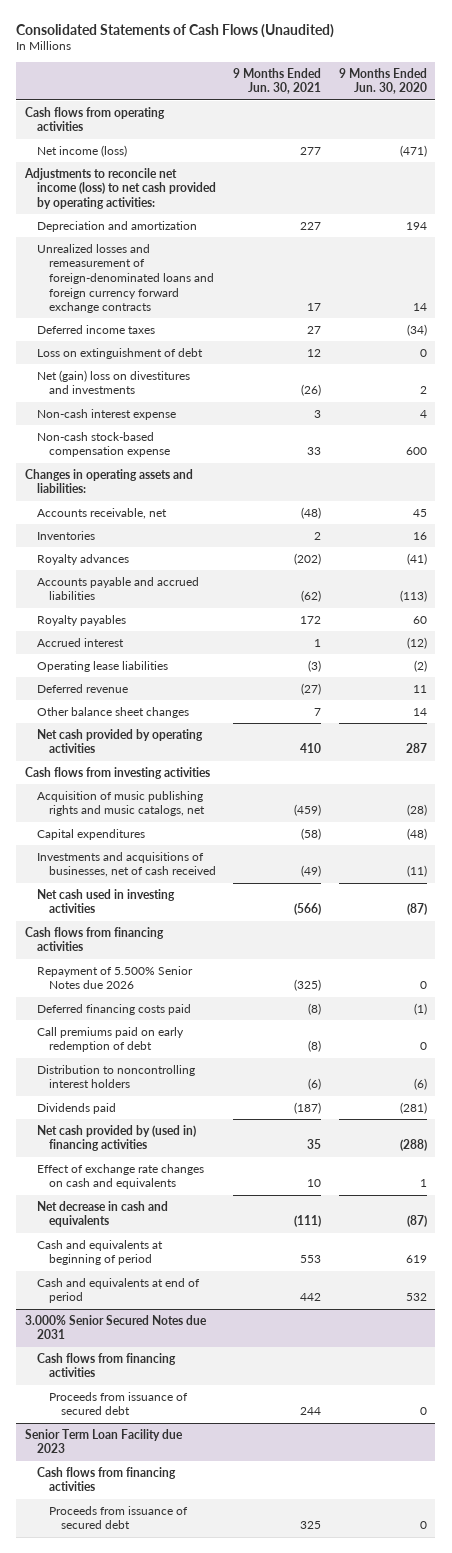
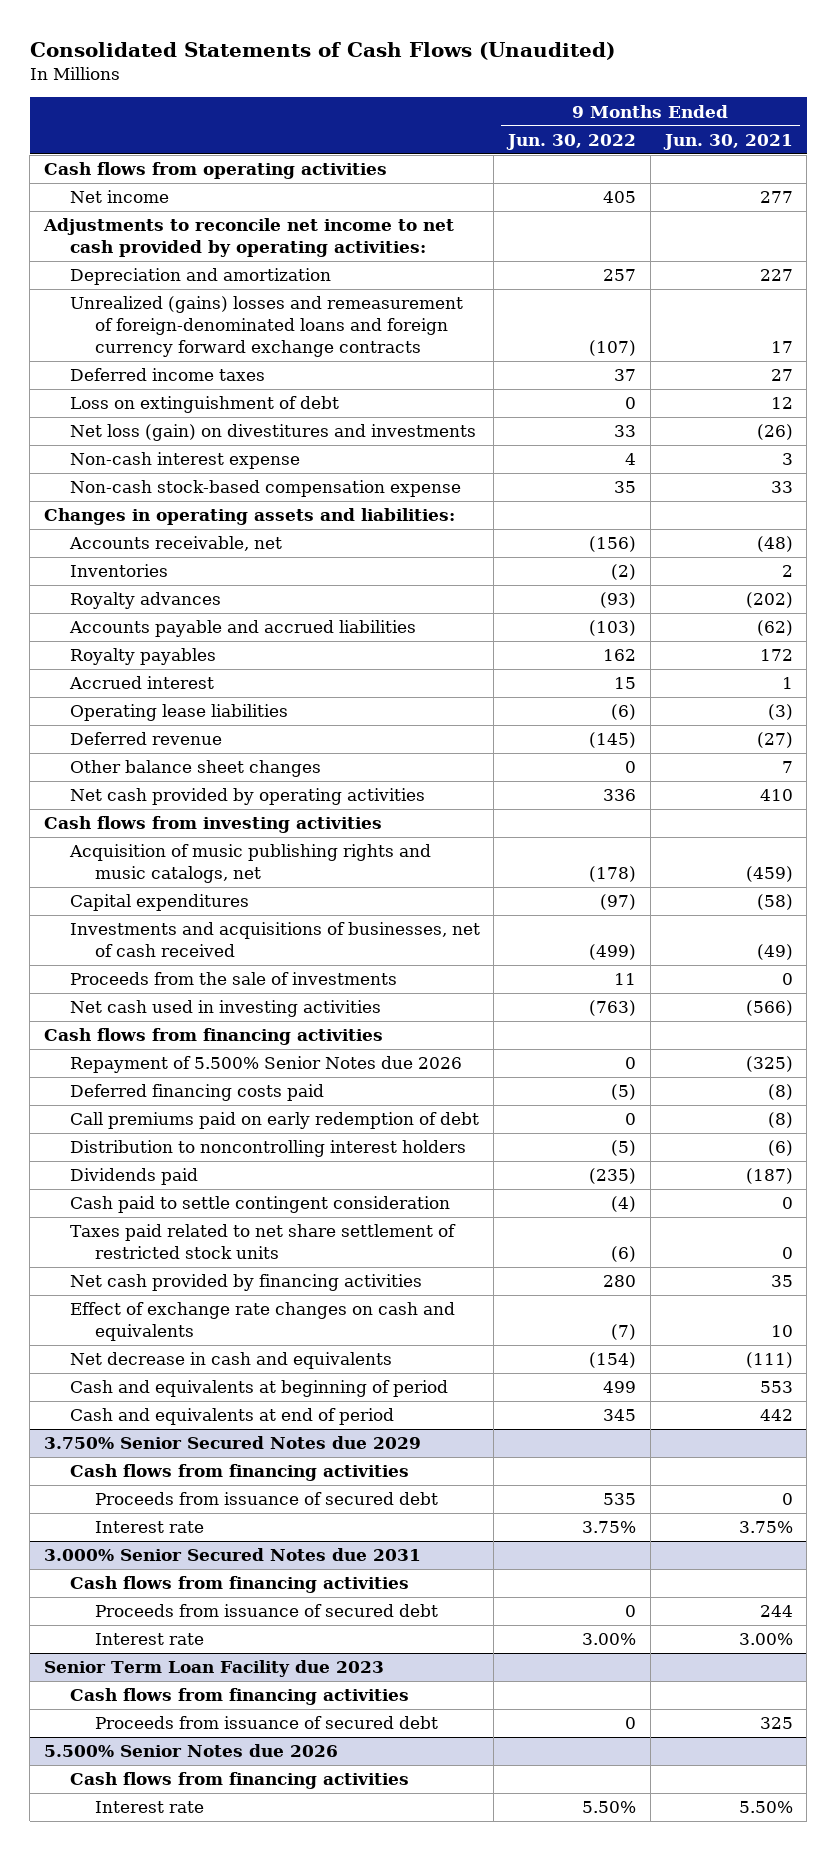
- | 9 Months Ended Jun. 30, 2021 | 9 Months Ended Jun. 30, 2020
+ | 9 Months Ended Jun. 30, 2022 | 9 Months Ended Jun. 30, 2021
- Net income (loss) | 277 | (471)
- Adjustments to reconcile net income (loss) to net cash provided by operating activities:
+ Net income | 405 | 277
+ Adjustments to reconcile net income to net cash provided by operating activities:
- Unrealized losses and remeasurement of foreign-denominated loans and foreign currency forward exchange contracts | 17 | 14
+ Unrealized (gains) losses and remeasurement of foreign-denominated loans and foreign currency forward exchange contracts | (107) | 17
- Net (gain) loss on divestitures and investments | (26) | 2
+ Net loss (gain) on divestitures and investments | 33 | (26)
+ Proceeds from the sale of investments | 11 | 0
- Net cash provided by (used in) financing activities | 35 | (288)
+ Cash paid to settle contingent consideration | (4) | 0
+ Taxes paid related to net share settlement of restricted stock units | (6) | 0
+ Net cash provided by financing activities | 280 | 35
+ 3.750% Senior Secured Notes due 2029
+ Cash flows from financing activities
+ Proceeds from issuance of secured debt | 535 | 0
+ Interest rate | 3.75% | 3.75%
@ 3.000% Senior Secured Notes due 2031
+ Interest rate | 3.00% | 3.00%
+ 5.500% Senior Notes due 2026
+ Cash flows from financing activities
+ Interest rate | 5.50% | 5.50%

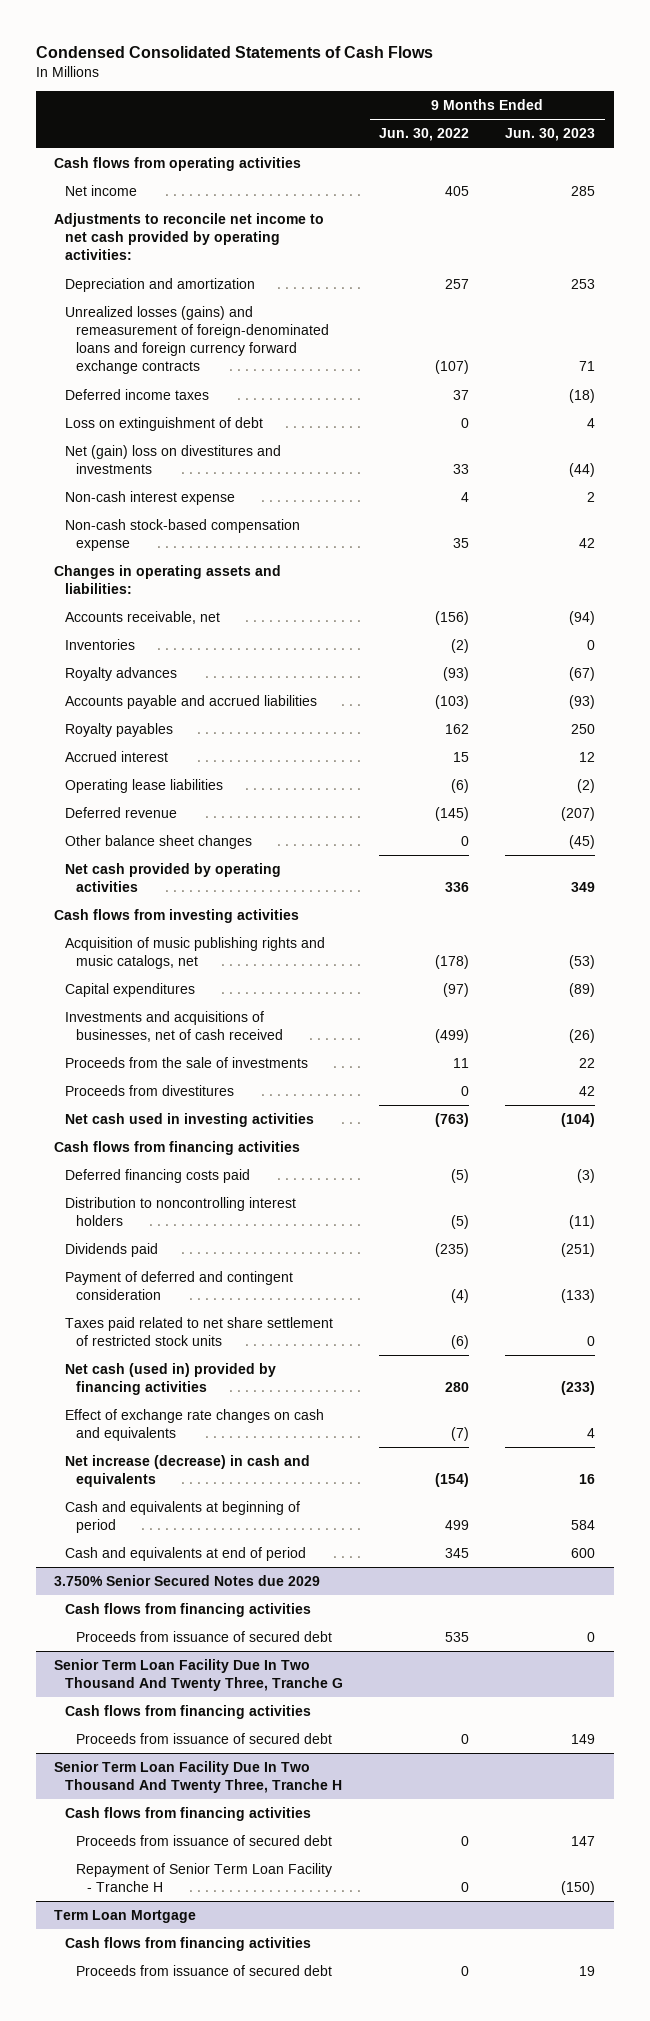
- Consolidated Statements of Cash Flows (Unaudited)
+ Condensed Consolidated Statements of Cash Flows
- | 9 Months Ended Jun. 30, 2022 | 9 Months Ended Jun. 30, 2021
+ | 9 Months Ended Jun. 30, 2022 | 9 Months Ended Jun. 30, 2023
- Unrealized (gains) losses and remeasurement of foreign-denominated loans and foreign currency forward exchange contracts | (107) | 17
+ Unrealized losses (gains) and remeasurement of foreign-denominated loans and foreign currency forward exchange contracts | (107) | 71
- Net loss (gain) on divestitures and investments | 33 | (26)
+ Net (gain) loss on divestitures and investments | 33 | (44)
+ Proceeds from divestitures | 0 | 42
- Repayment of 5.500% Senior Notes due 2026 | 0 | (325)
- Call premiums paid on early redemption of debt | 0 | (8)
- Cash paid to settle contingent consideration | (4) | 0
+ Payment of deferred and contingent consideration | (4) | (133)
- Net cash provided by financing activities | 280 | 35
+ Net cash (used in) provided by financing activities | 280 | (233)
- Net decrease in cash and equivalents | (154) | (111)
+ Net increase (decrease) in cash and equivalents | (154) | 16
@ 3.750% Senior Secured Notes due 2029
- Interest rate | 3.75% | 3.75%
- 3.000% Senior Secured Notes due 2031
+ Senior Term Loan Facility Due In Two Thousand And Twenty Three, Tranche G
- Interest rate | 3.00% | 3.00%
- Senior Term Loan Facility due 2023
+ Senior Term Loan Facility Due In Two Thousand And Twenty Three, Tranche H
- 5.500% Senior Notes due 2026
+ Repayment of Senior Term Loan Facility - Tranche H | 0 | (150)
+ Term Loan Mortgage
- Interest rate | 5.50% | 5.50%
+ Proceeds from issuance of secured debt | 0 | 19

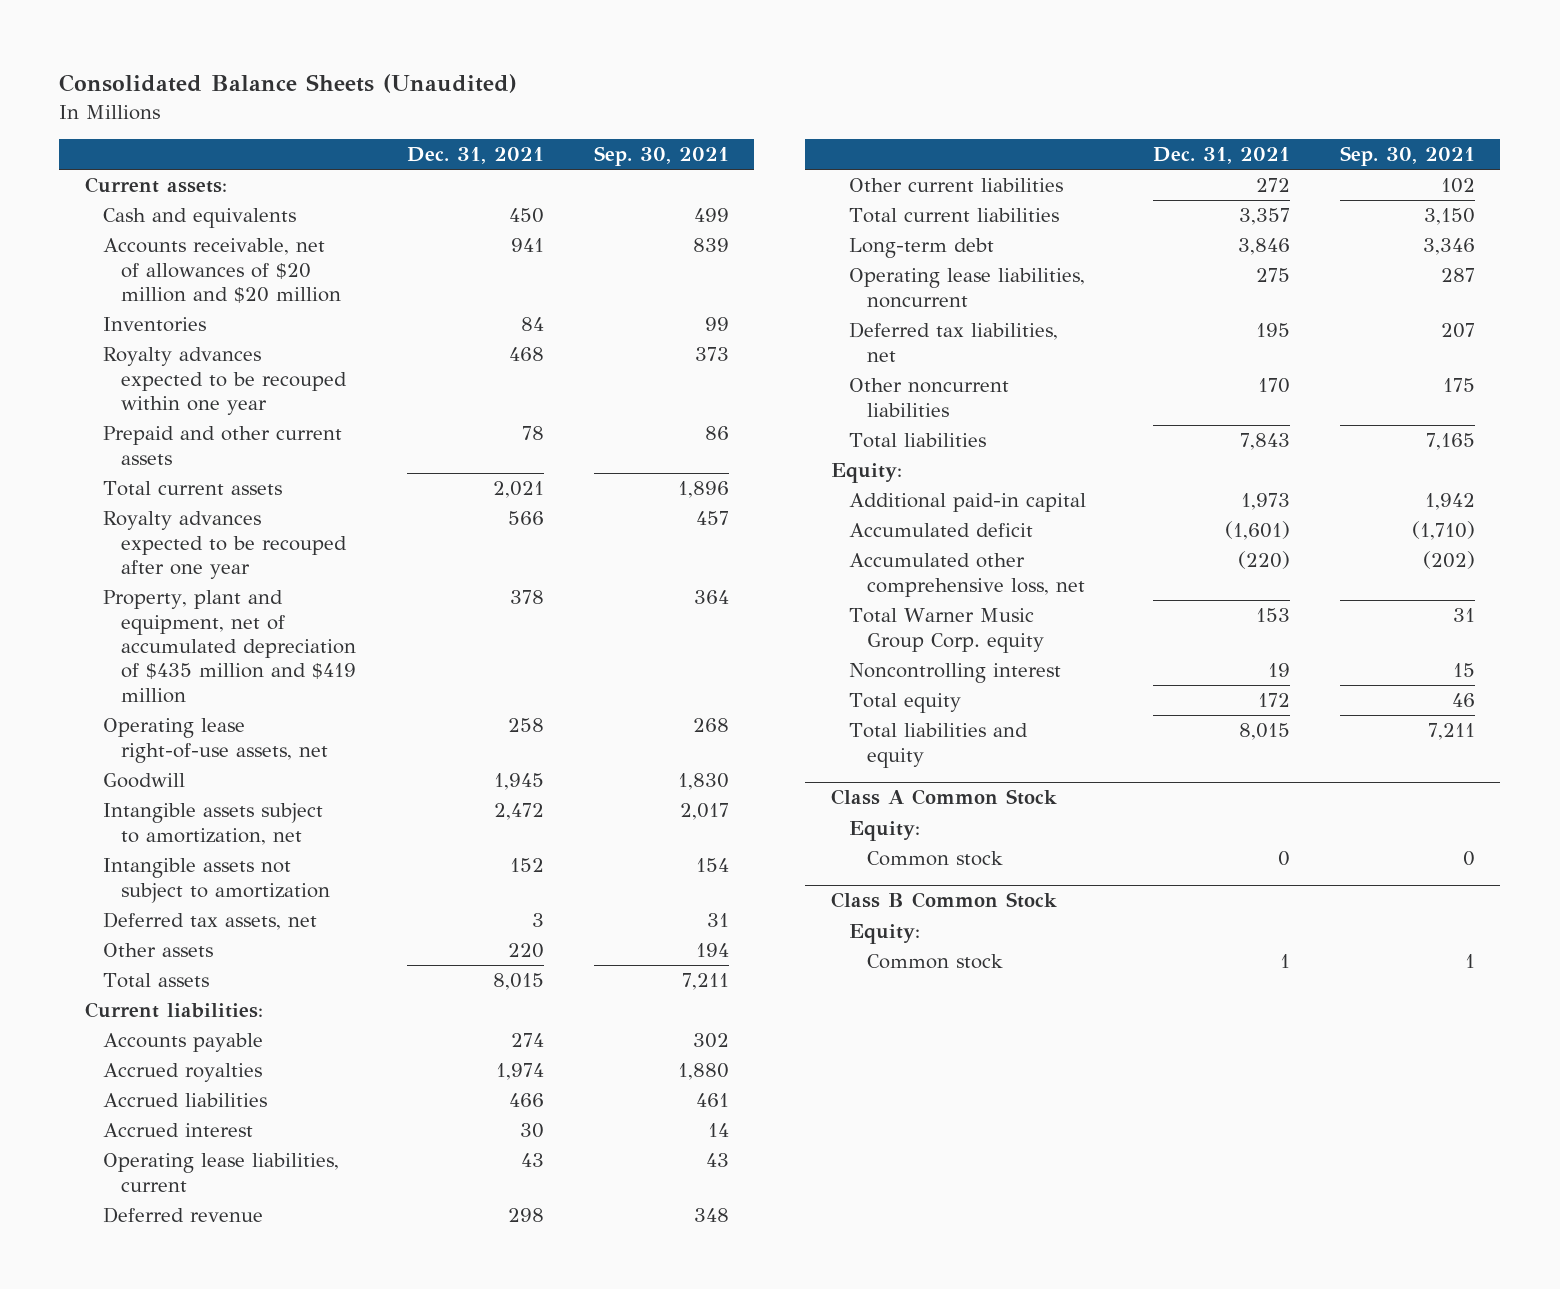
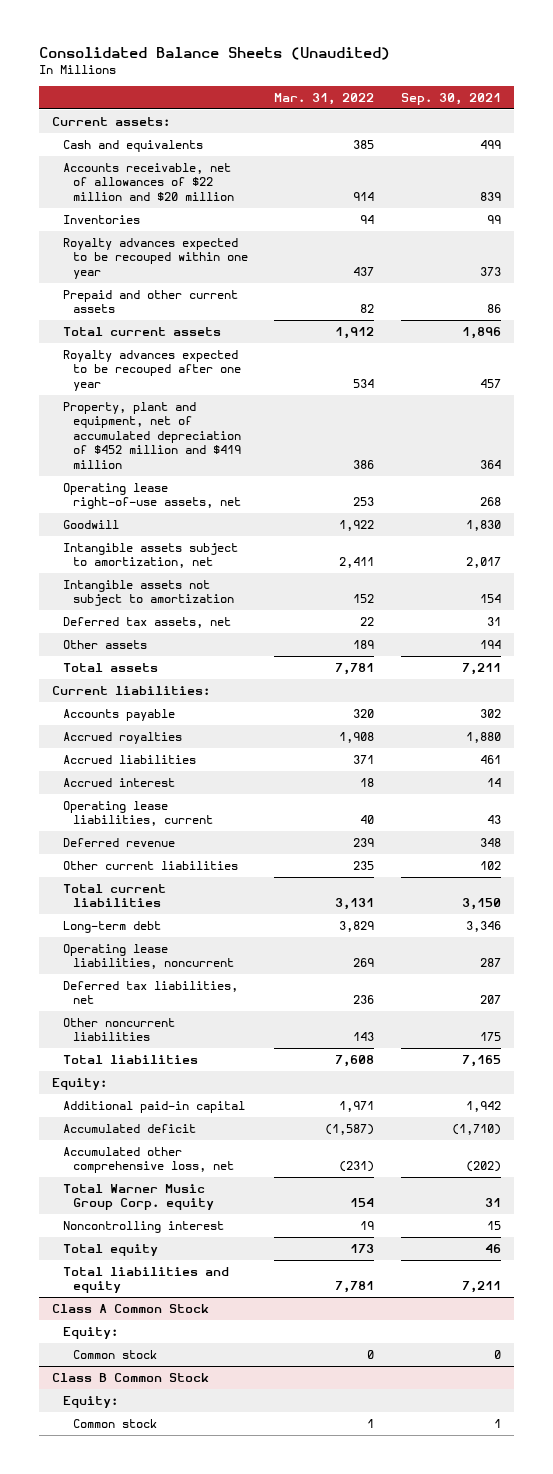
- | Dec. 31, 2021 | Sep. 30, 2021
+ | Mar. 31, 2022 | Sep. 30, 2021
- Accounts receivable, net of allowances of $20 million and $20 million | 941 | 839
+ Accounts receivable, net of allowances of $22 million and $20 million | 914 | 839
- Property, plant and equipment, net of accumulated depreciation of $435 million and $419 million | 378 | 364
+ Property, plant and equipment, net of accumulated depreciation of $452 million and $419 million | 386 | 364

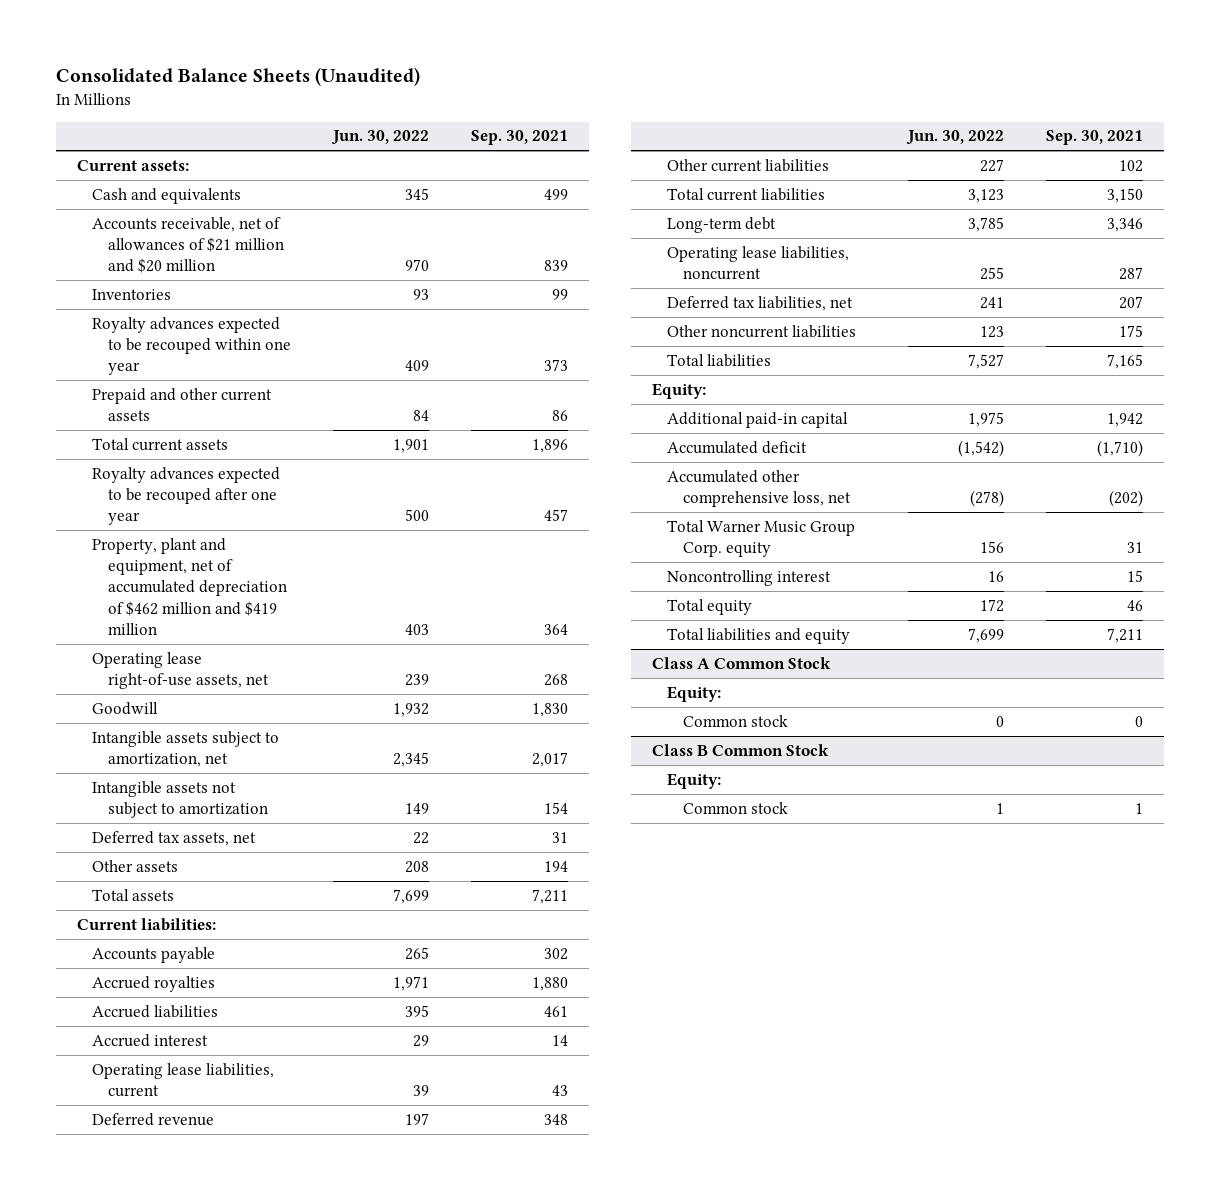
- | Mar. 31, 2022 | Sep. 30, 2021
+ | Jun. 30, 2022 | Sep. 30, 2021
- Accounts receivable, net of allowances of $22 million and $20 million | 914 | 839
+ Accounts receivable, net of allowances of $21 million and $20 million | 970 | 839
- Property, plant and equipment, net of accumulated depreciation of $452 million and $419 million | 386 | 364
+ Property, plant and equipment, net of accumulated depreciation of $462 million and $419 million | 403 | 364

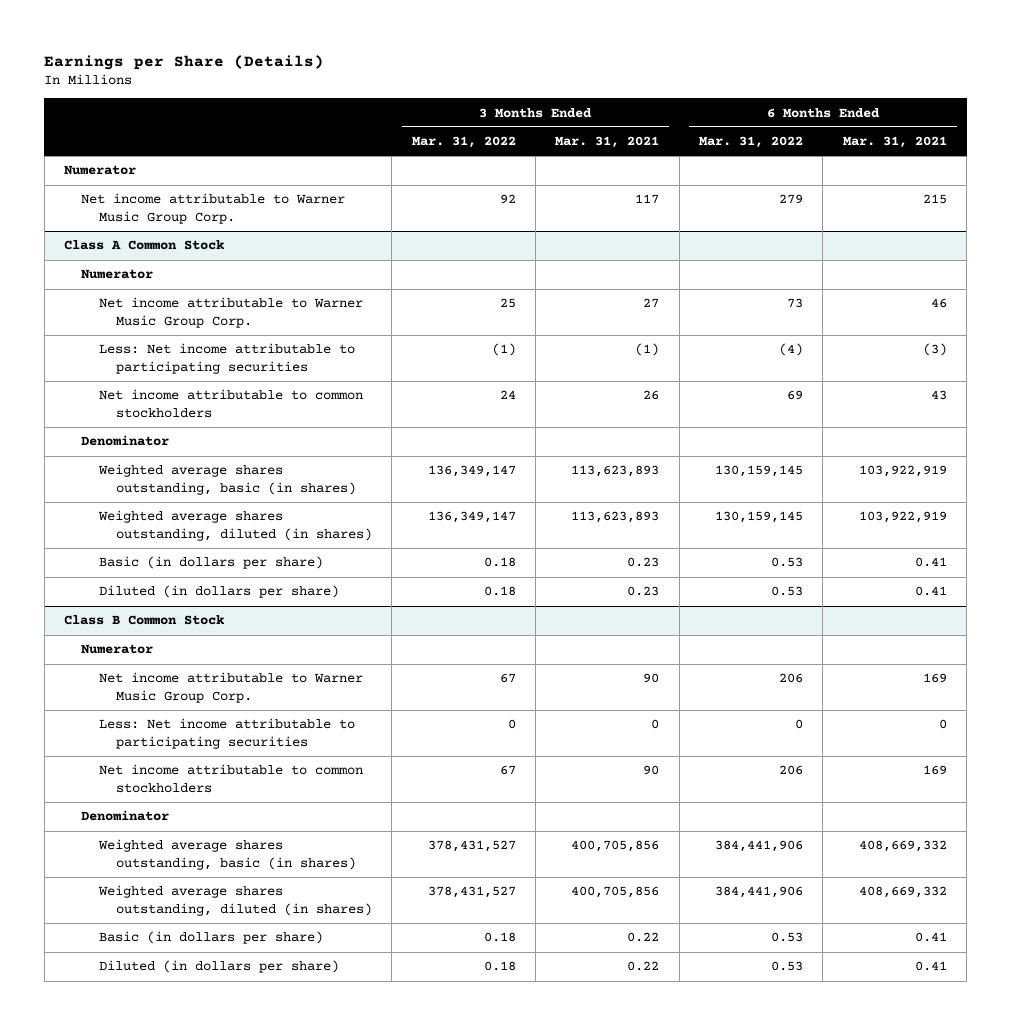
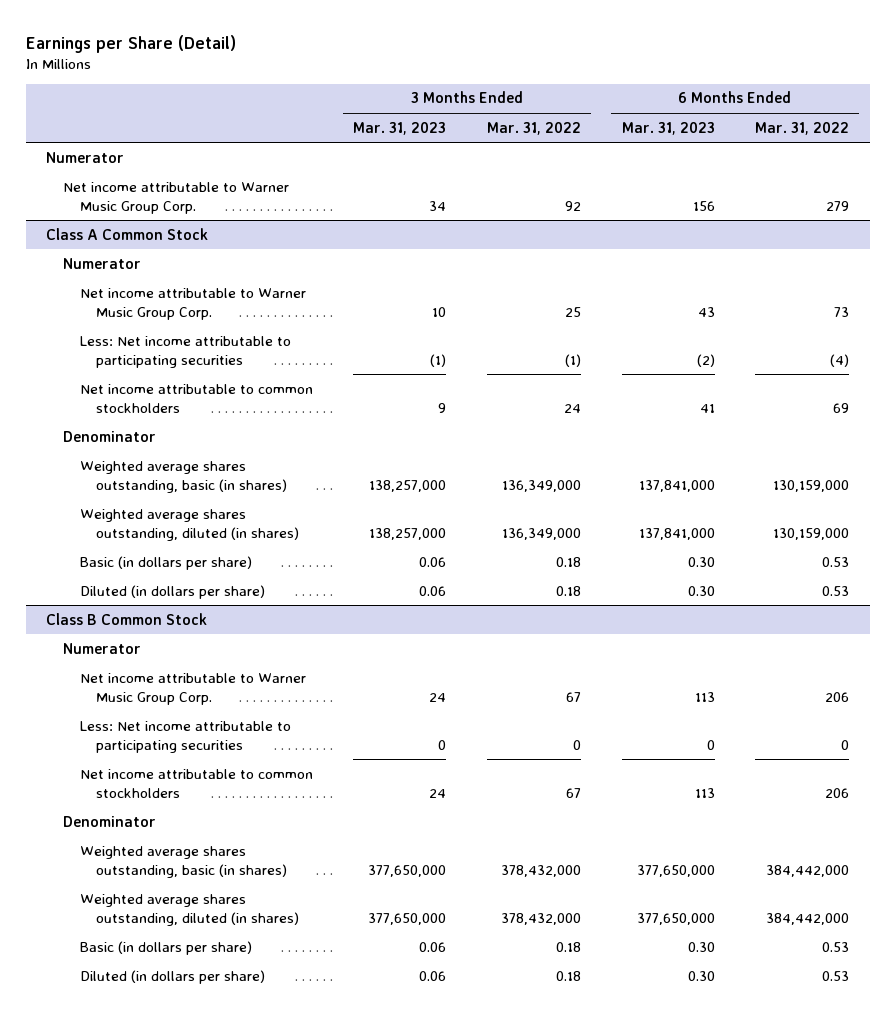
- Earnings per Share (Details)
+ Earnings per Share (Detail)
- | 3 Months Ended Mar. 31, 2022 | 3 Months Ended Mar. 31, 2021 | 6 Months Ended Mar. 31, 2022 | 6 Months Ended Mar. 31, 2021
+ | 3 Months Ended Mar. 31, 2023 | 3 Months Ended Mar. 31, 2022 | 6 Months Ended Mar. 31, 2023 | 6 Months Ended Mar. 31, 2022
@ Class A Common Stock
- Weighted average shares outstanding, basic (in shares) | 136,349,147 | 113,623,893 | 130,159,145 | 103,922,919
- Weighted average shares outstanding, diluted (in shares) | 136,349,147 | 113,623,893 | 130,159,145 | 103,922,919
+ Weighted average shares outstanding, basic (in shares) | 138,257,000 | 136,349,000 | 137,841,000 | 130,159,000
+ Weighted average shares outstanding, diluted (in shares) | 138,257,000 | 136,349,000 | 137,841,000 | 130,159,000
@ Class B Common Stock
- Weighted average shares outstanding, basic (in shares) | 378,431,527 | 400,705,856 | 384,441,906 | 408,669,332
- Weighted average shares outstanding, diluted (in shares) | 378,431,527 | 400,705,856 | 384,441,906 | 408,669,332
+ Weighted average shares outstanding, basic (in shares) | 377,650,000 | 378,432,000 | 377,650,000 | 384,442,000
+ Weighted average shares outstanding, diluted (in shares) | 377,650,000 | 378,432,000 | 377,650,000 | 384,442,000

